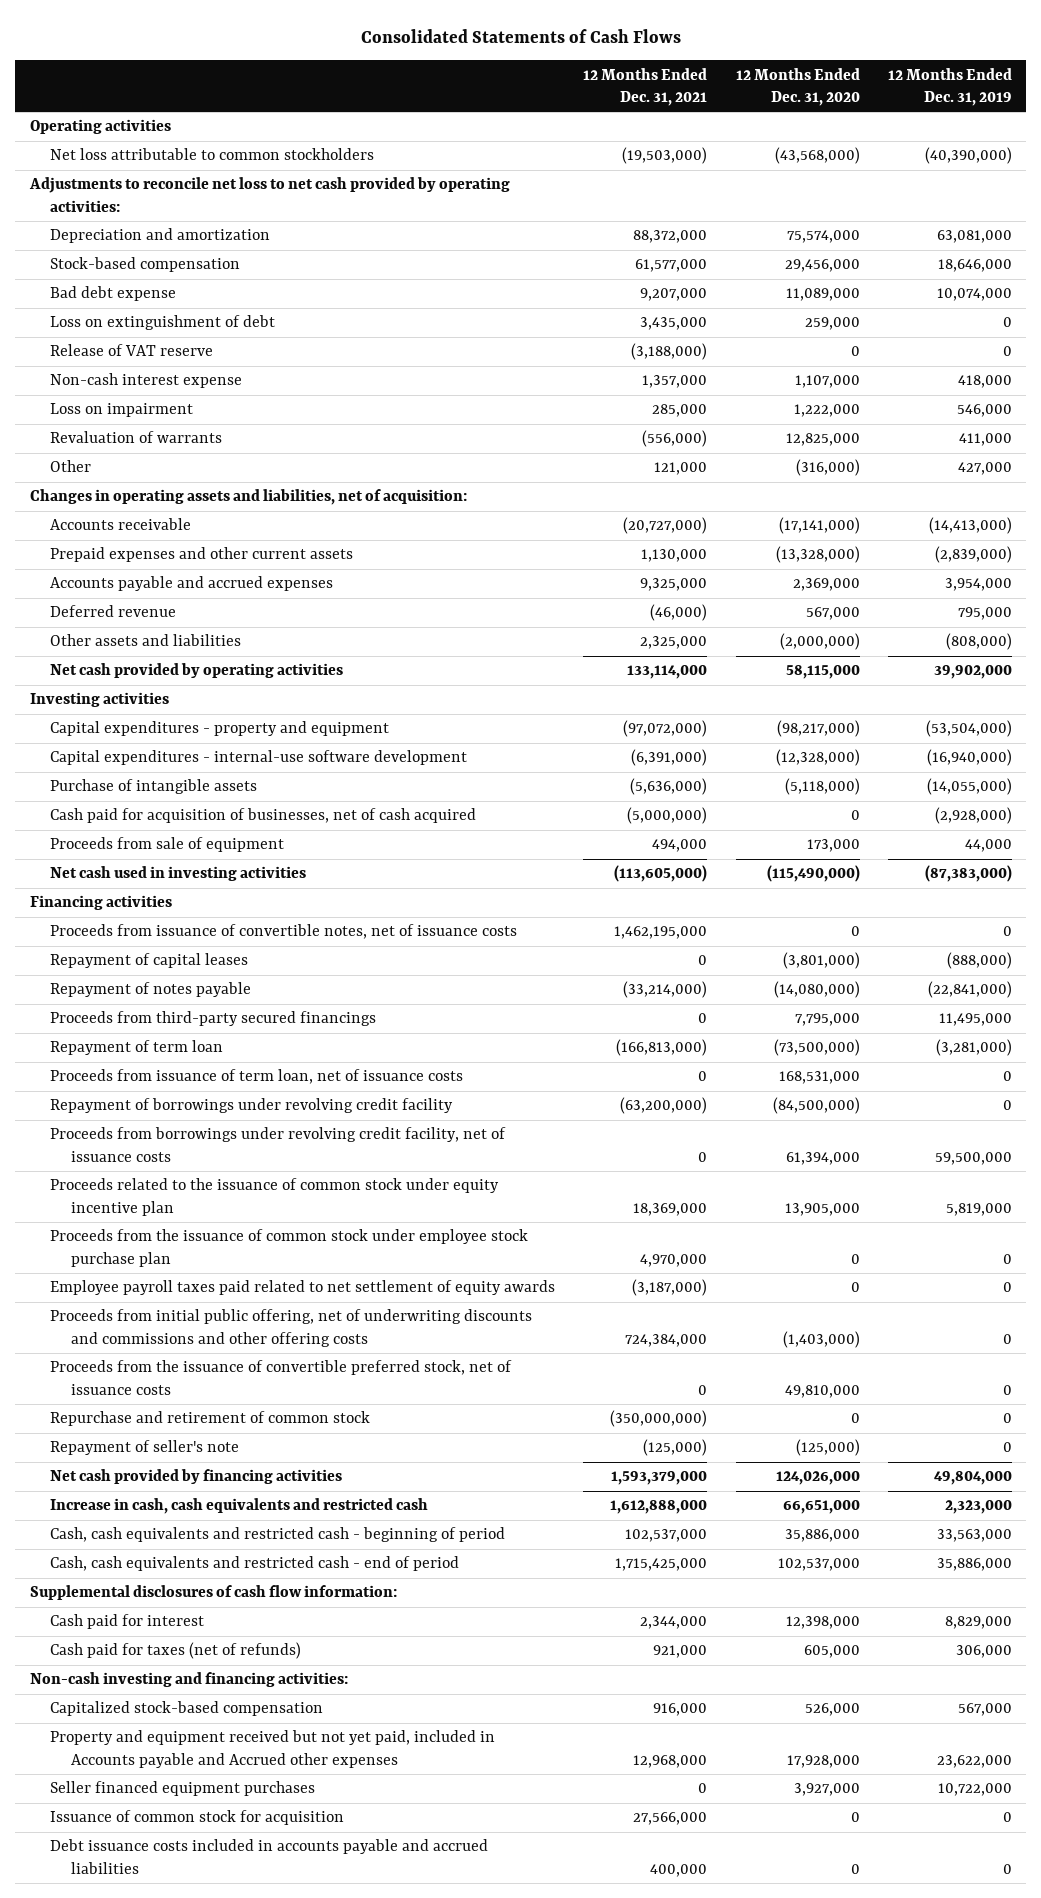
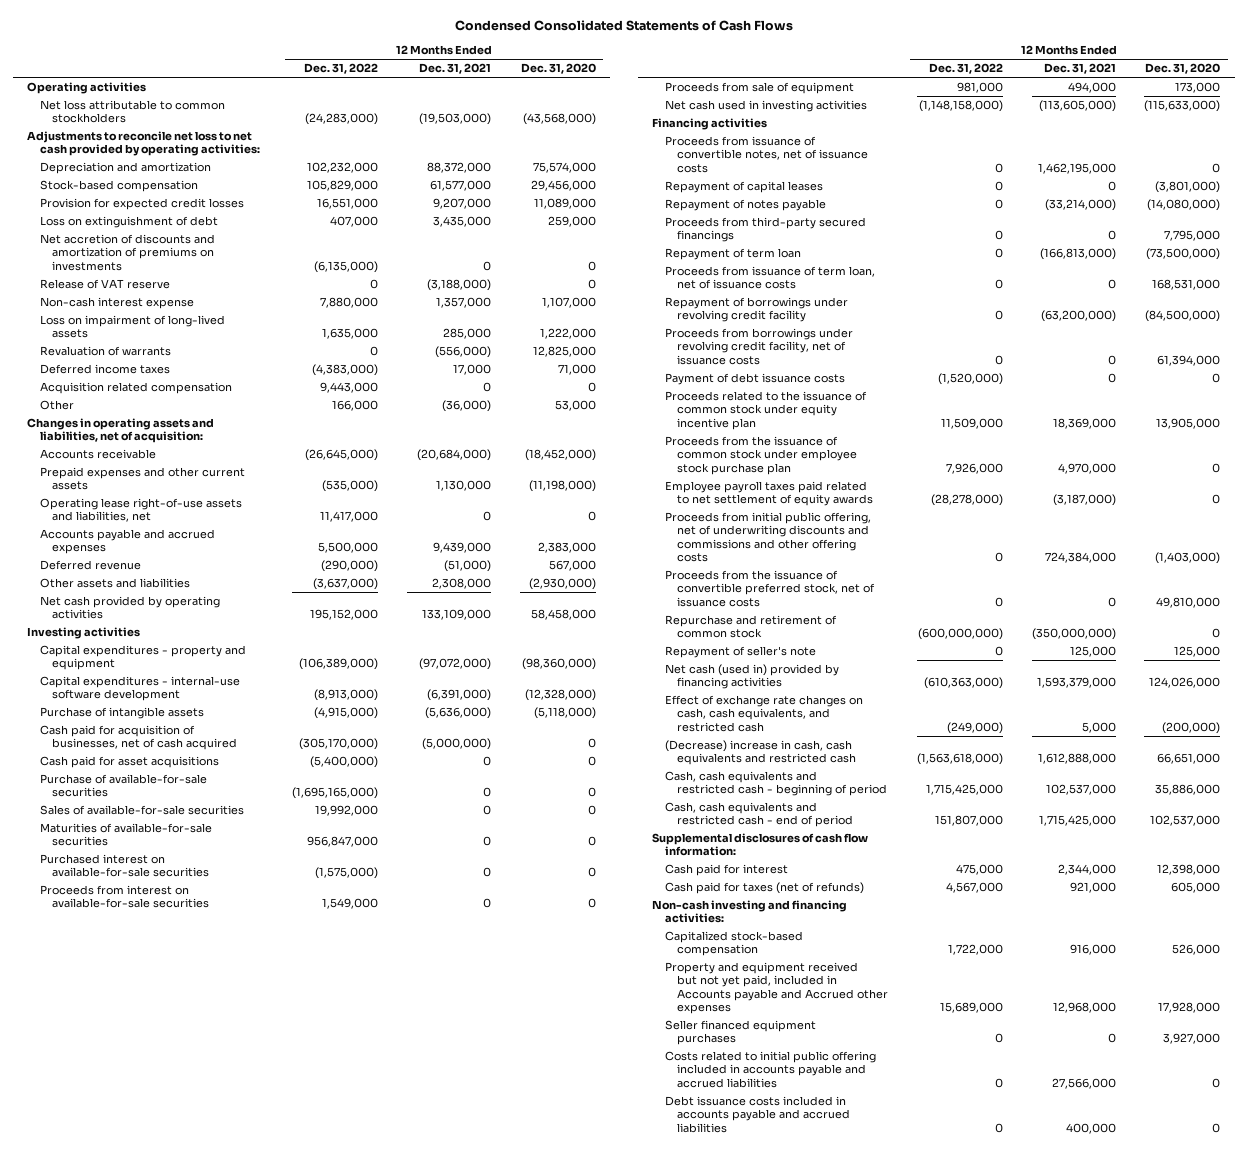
- Consolidated Statements of Cash Flows
+ Condensed Consolidated Statements of Cash Flows
- | 12 Months Ended Dec. 31, 2021 | 12 Months Ended Dec. 31, 2020 | 12 Months Ended Dec. 31, 2019
+ | 12 Months Ended Dec. 31, 2022 | 12 Months Ended Dec. 31, 2021 | 12 Months Ended Dec. 31, 2020
- Bad debt expense | 9,207,000 | 11,089,000 | 10,074,000
+ Provision for expected credit losses | 16,551,000 | 9,207,000 | 11,089,000
+ Net accretion of discounts and amortization of premiums on investments | (6,135,000) | 0 | 0
- Loss on impairment | 285,000 | 1,222,000 | 546,000
+ Loss on impairment of long-lived assets | 1,635,000 | 285,000 | 1,222,000
- Other | 121,000 | (316,000) | 427,000
+ Deferred income taxes | (4,383,000) | 17,000 | 71,000
+ Acquisition related compensation | 9,443,000 | 0 | 0
+ Other | 166,000 | (36,000) | 53,000
- Accounts receivable | (20,727,000) | (17,141,000) | (14,413,000)
- Prepaid expenses and other current assets | 1,130,000 | (13,328,000) | (2,839,000)
- Accounts payable and accrued expenses | 9,325,000 | 2,369,000 | 3,954,000
- Deferred revenue | (46,000) | 567,000 | 795,000
- Other assets and liabilities | 2,325,000 | (2,000,000) | (808,000)
- Net cash provided by operating activities | 133,114,000 | 58,115,000 | 39,902,000
+ Accounts receivable | (26,645,000) | (20,684,000) | (18,452,000)
+ Prepaid expenses and other current assets | (535,000) | 1,130,000 | (11,198,000)
+ Operating lease right-of-use assets and liabilities, net | 11,417,000 | 0 | 0
+ Accounts payable and accrued expenses | 5,500,000 | 9,439,000 | 2,383,000
+ Deferred revenue | (290,000) | (51,000) | 567,000
+ Other assets and liabilities | (3,637,000) | 2,308,000 | (2,930,000)
+ Net cash provided by operating activities | 195,152,000 | 133,109,000 | 58,458,000
- Capital expenditures - property and equipment | (97,072,000) | (98,217,000) | (53,504,000)
+ Capital expenditures - property and equipment | (106,389,000) | (97,072,000) | (98,360,000)
+ Cash paid for asset acquisitions | (5,400,000) | 0 | 0
+ Purchase of available-for-sale securities | (1,695,165,000) | 0 | 0
+ Sales of available-for-sale securities | 19,992,000 | 0 | 0
+ Maturities of available-for-sale securities | 956,847,000 | 0 | 0
+ Purchased interest on available-for-sale securities | (1,575,000) | 0 | 0
+ Proceeds from interest on available-for-sale securities | 1,549,000 | 0 | 0
- Net cash used in investing activities | (113,605,000) | (115,490,000) | (87,383,000)
+ Net cash used in investing activities | (1,148,158,000) | (113,605,000) | (115,633,000)
+ Payment of debt issuance costs | (1,520,000) | 0 | 0
- Repayment of seller's note | (125,000) | (125,000) | 0
- Net cash provided by financing activities | 1,593,379,000 | 124,026,000 | 49,804,000
- Increase in cash, cash equivalents and restricted cash | 1,612,888,000 | 66,651,000 | 2,323,000
+ Repayment of seller's note | 0 | 125,000 | 125,000
+ Net cash (used in) provided by financing activities | (610,363,000) | 1,593,379,000 | 124,026,000
+ Effect of exchange rate changes on cash, cash equivalents, and restricted cash | (249,000) | 5,000 | (200,000)
+ (Decrease) increase in cash, cash equivalents and restricted cash | (1,563,618,000) | 1,612,888,000 | 66,651,000
- Issuance of common stock for acquisition | 27,566,000 | 0 | 0
+ Costs related to initial public offering included in accounts payable and accrued liabilities | 0 | 27,566,000 | 0

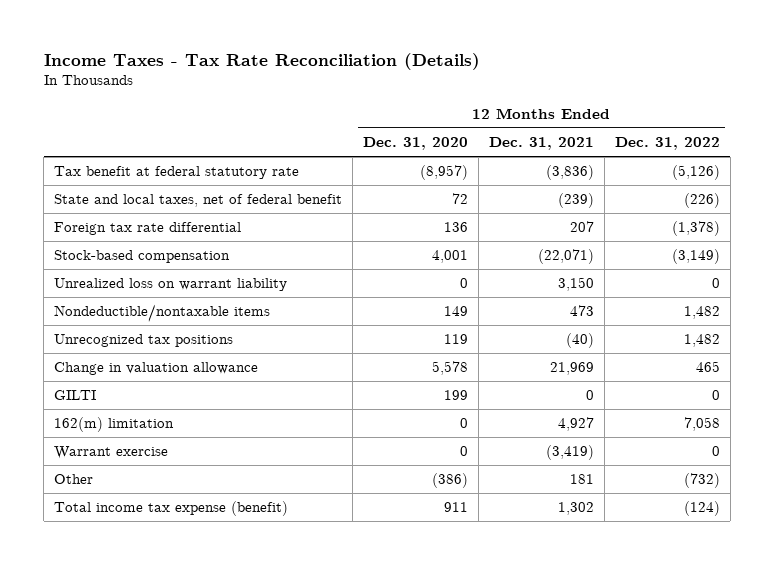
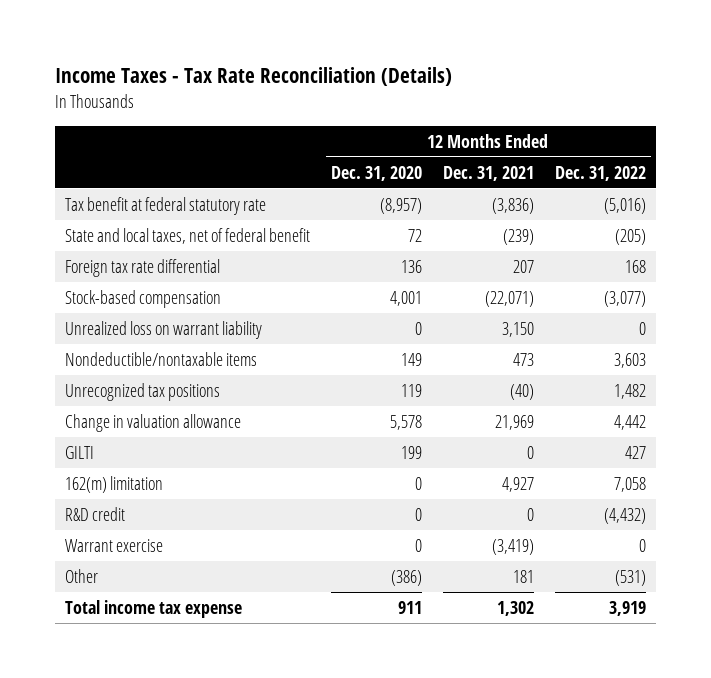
- Tax benefit at federal statutory rate | (8,957) | (3,836) | (5,126)
- State and local taxes, net of federal benefit | 72 | (239) | (226)
- Foreign tax rate differential | 136 | 207 | (1,378)
- Stock-based compensation | 4,001 | (22,071) | (3,149)
+ Tax benefit at federal statutory rate | (8,957) | (3,836) | (5,016)
+ State and local taxes, net of federal benefit | 72 | (239) | (205)
+ Foreign tax rate differential | 136 | 207 | 168
+ Stock-based compensation | 4,001 | (22,071) | (3,077)
- Nondeductible/nontaxable items | 149 | 473 | 1,482
+ Nondeductible/nontaxable items | 149 | 473 | 3,603
- Change in valuation allowance | 5,578 | 21,969 | 465
- GILTI | 199 | 0 | 0
+ Change in valuation allowance | 5,578 | 21,969 | 4,442
+ GILTI | 199 | 0 | 427
+ R&D credit | 0 | 0 | (4,432)
- Other | (386) | 181 | (732)
- Total income tax expense (benefit) | 911 | 1,302 | (124)
+ Other | (386) | 181 | (531)
+ Total income tax expense | 911 | 1,302 | 3,919

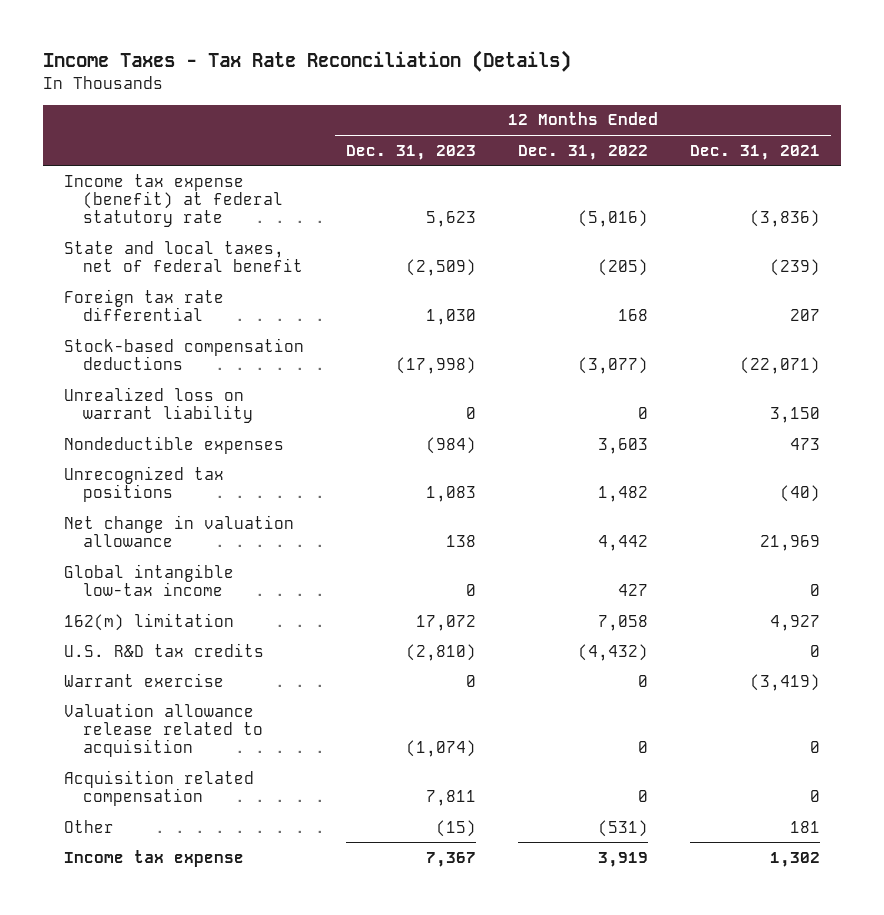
- | 12 Months Ended Dec. 31, 2020 | 12 Months Ended Dec. 31, 2021 | 12 Months Ended Dec. 31, 2022
+ | 12 Months Ended Dec. 31, 2023 | 12 Months Ended Dec. 31, 2022 | 12 Months Ended Dec. 31, 2021
- Tax benefit at federal statutory rate | (8,957) | (3,836) | (5,016)
+ Income tax expense (benefit) at federal statutory rate | 5,623 | (5,016) | (3,836)
- Stock-based compensation | 4,001 | (22,071) | (3,077)
+ Stock-based compensation deductions | (17,998) | (3,077) | (22,071)
- Nondeductible/nontaxable items | 149 | 473 | 3,603
+ Nondeductible expenses | (984) | 3,603 | 473
- Change in valuation allowance | 5,578 | 21,969 | 4,442
- GILTI | 199 | 0 | 427
+ Net change in valuation allowance | 138 | 4,442 | 21,969
+ Global intangible low-tax income | 0 | 427 | 0
- R&D credit | 0 | 0 | (4,432)
+ U.S. R&D tax credits | (2,810) | (4,432) | 0
+ Valuation allowance release related to acquisition | (1,074) | 0 | 0
+ Acquisition related compensation | 7,811 | 0 | 0
- Total income tax expense | 911 | 1,302 | 3,919
+ Income tax expense | 7,367 | 3,919 | 1,302

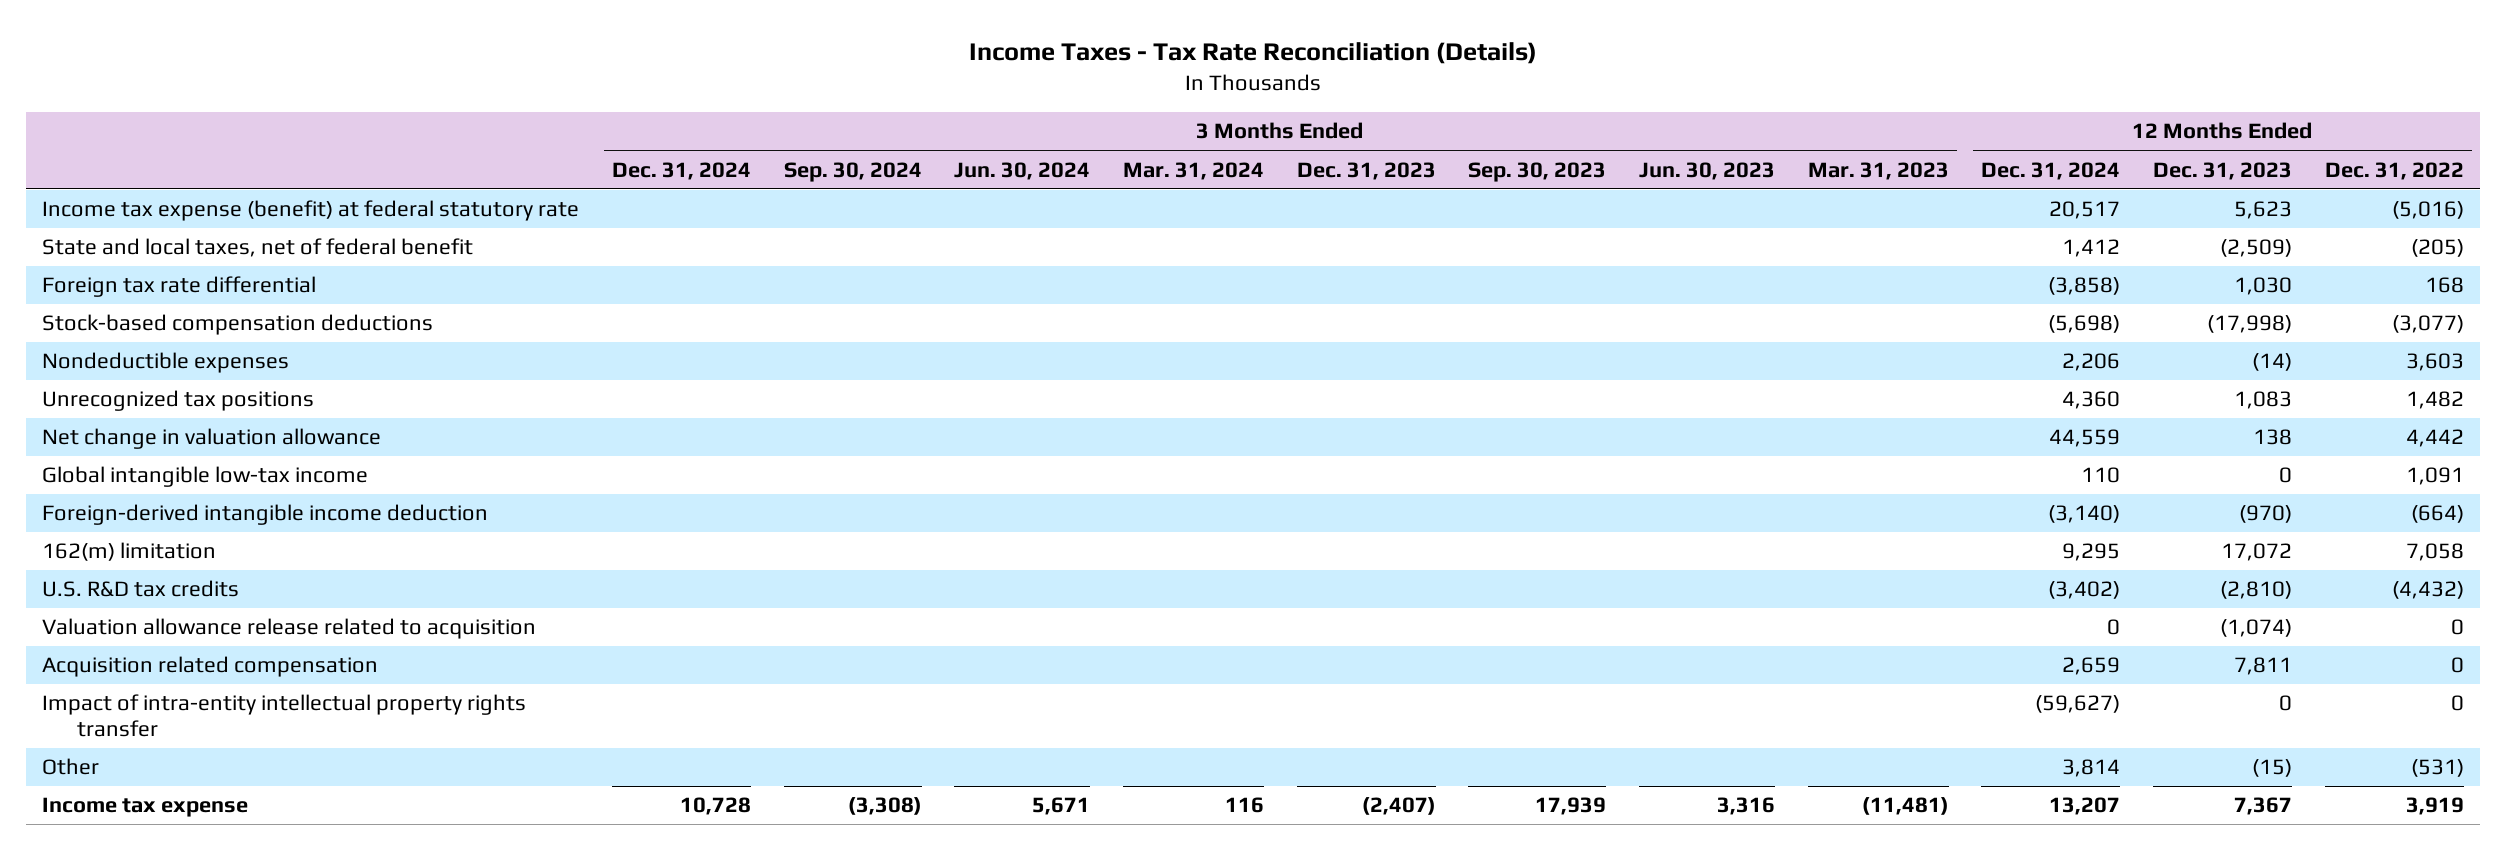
- | 12 Months Ended Dec. 31, 2023 | 12 Months Ended Dec. 31, 2022 | 12 Months Ended Dec. 31, 2021
+ | 3 Months Ended Dec. 31, 2024 | 3 Months Ended Sep. 30, 2024 | 3 Months Ended Jun. 30, 2024 | 3 Months Ended Mar. 31, 2024 | 3 Months Ended Dec. 31, 2023 | 3 Months Ended Sep. 30, 2023 | 3 Months Ended Jun. 30, 2023 | 3 Months Ended Mar. 31, 2023 | 12 Months Ended Dec. 31, 2024 | 12 Months Ended Dec. 31, 2023 | 12 Months Ended Dec. 31, 2022
- Unrealized loss on warrant liability | 0 | 0 | 3,150
- Nondeductible expenses | (984) | 3,603 | 473
+ Nondeductible expenses | | | | | | | | | 2,206 | (14) | 3,603
- Global intangible low-tax income | 0 | 427 | 0
+ Global intangible low-tax income | | | | | | | | | 110 | 0 | 1,091
+ Foreign-derived intangible income deduction | | | | | | | | | (3,140) | (970) | (664)
- Warrant exercise | 0 | 0 | (3,419)
+ Impact of intra-entity intellectual property rights transfer | | | | | | | | | (59,627) | 0 | 0

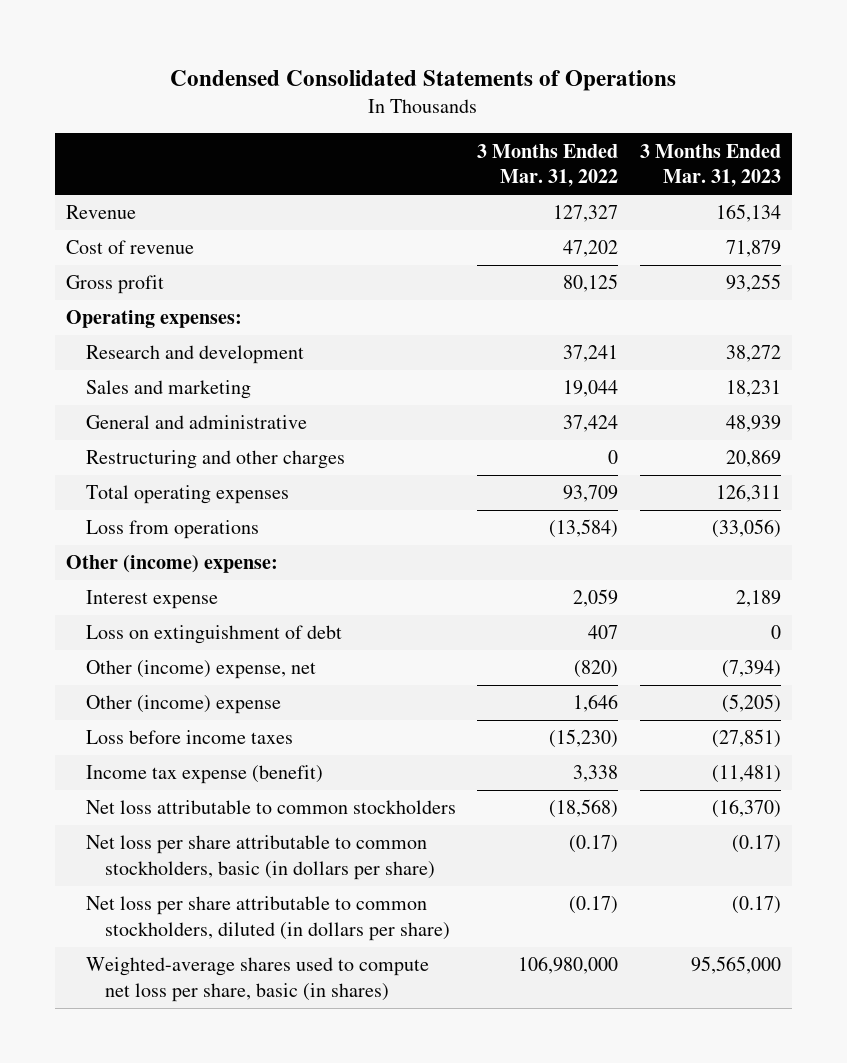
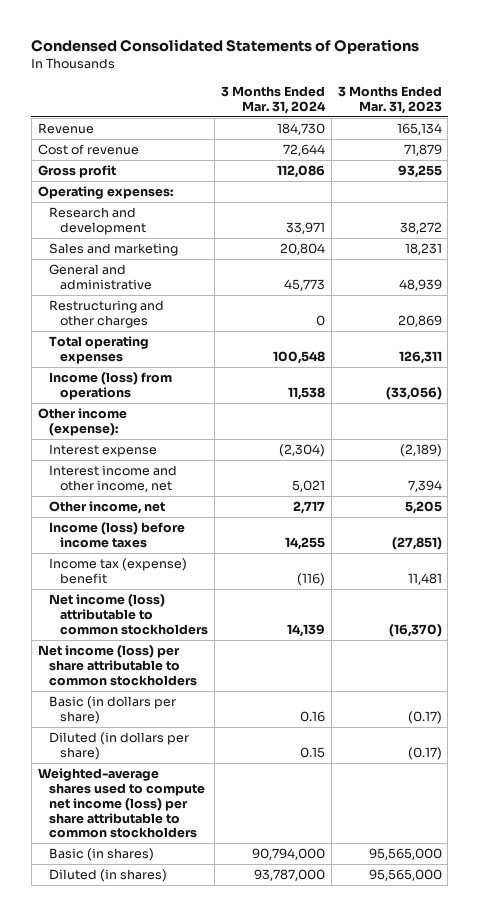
- | 3 Months Ended Mar. 31, 2022 | 3 Months Ended Mar. 31, 2023
+ | 3 Months Ended Mar. 31, 2024 | 3 Months Ended Mar. 31, 2023
- Loss from operations | (13,584) | (33,056)
- Other (income) expense:
- Interest expense | 2,059 | 2,189
- Loss on extinguishment of debt | 407 | 0
- Other (income) expense, net | (820) | (7,394)
- Other (income) expense | 1,646 | (5,205)
- Loss before income taxes | (15,230) | (27,851)
- Income tax expense (benefit) | 3,338 | (11,481)
- Net loss attributable to common stockholders | (18,568) | (16,370)
- Net loss per share attributable to common stockholders, basic (in dollars per share) | (0.17) | (0.17)
- Net loss per share attributable to common stockholders, diluted (in dollars per share) | (0.17) | (0.17)
- Weighted-average shares used to compute net loss per share, basic (in shares) | 106,980,000 | 95,565,000
+ Income (loss) from operations | 11,538 | (33,056)
+ Other income (expense):
+ Interest expense | (2,304) | (2,189)
+ Interest income and other income, net | 5,021 | 7,394
+ Other income, net | 2,717 | 5,205
+ Income (loss) before income taxes | 14,255 | (27,851)
+ Income tax (expense) benefit | (116) | 11,481
+ Net income (loss) attributable to common stockholders | 14,139 | (16,370)
+ Net income (loss) per share attributable to common stockholders
+ Basic (in dollars per share) | 0.16 | (0.17)
+ Diluted (in dollars per share) | 0.15 | (0.17)
+ Weighted-average shares used to compute net income (loss) per share attributable to common stockholders
+ Basic (in shares) | 90,794,000 | 95,565,000
+ Diluted (in shares) | 93,787,000 | 95,565,000

